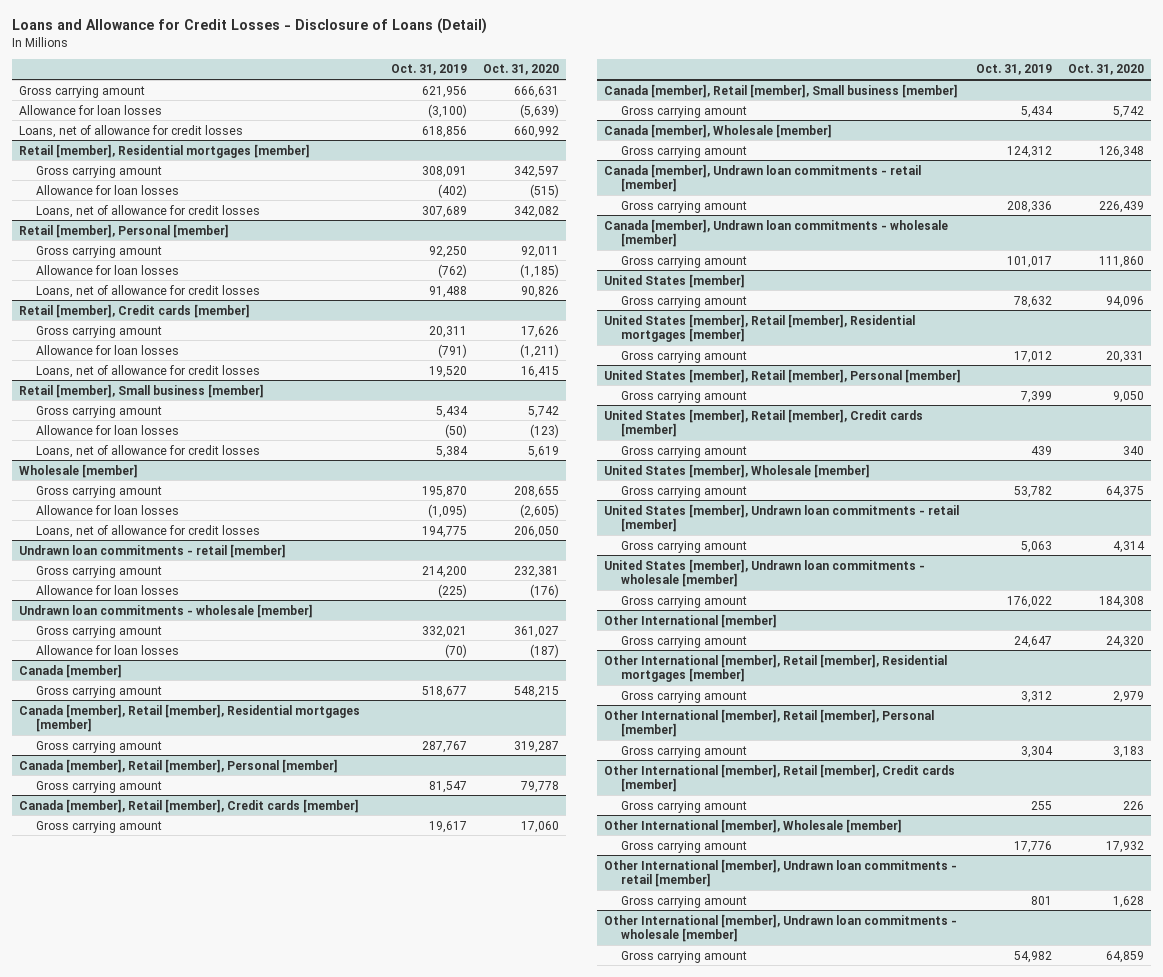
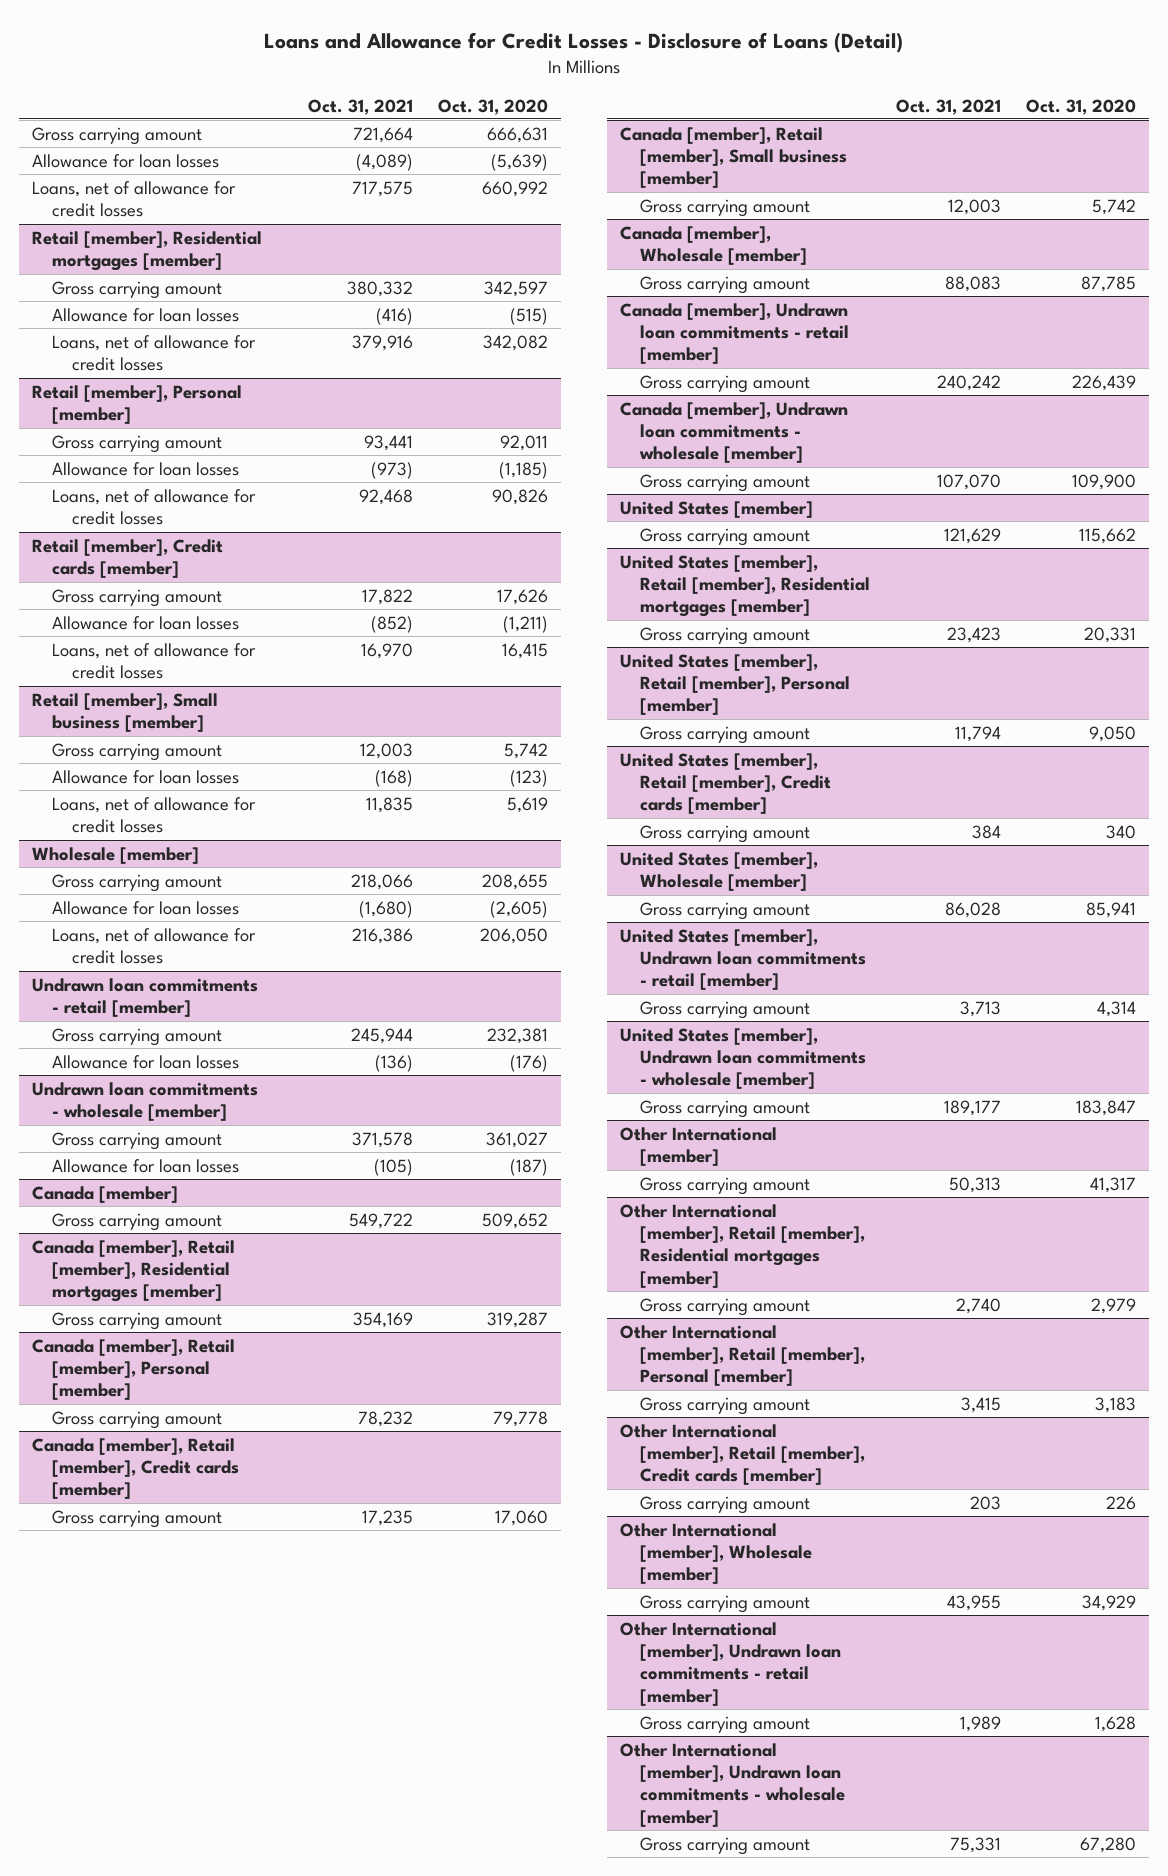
- | Oct. 31, 2019 | Oct. 31, 2020
+ | Oct. 31, 2021 | Oct. 31, 2020
@ Canada [member]
- Gross carrying amount | 518,677 | 548,215
+ Gross carrying amount | 549,722 | 509,652
@ Canada [member], Wholesale [member]
- Gross carrying amount | 124,312 | 126,348
+ Gross carrying amount | 88,083 | 87,785
@ Canada [member], Undrawn loan commitments - wholesale [member]
- Gross carrying amount | 101,017 | 111,860
+ Gross carrying amount | 107,070 | 109,900
@ United States [member]
- Gross carrying amount | 78,632 | 94,096
+ Gross carrying amount | 121,629 | 115,662
@ United States [member], Wholesale [member]
- Gross carrying amount | 53,782 | 64,375
+ Gross carrying amount | 86,028 | 85,941
@ United States [member], Undrawn loan commitments - wholesale [member]
- Gross carrying amount | 176,022 | 184,308
+ Gross carrying amount | 189,177 | 183,847
@ Other International [member]
- Gross carrying amount | 24,647 | 24,320
+ Gross carrying amount | 50,313 | 41,317
@ Other International [member], Wholesale [member]
- Gross carrying amount | 17,776 | 17,932
+ Gross carrying amount | 43,955 | 34,929
@ Other International [member], Undrawn loan commitments - wholesale [member]
- Gross carrying amount | 54,982 | 64,859
+ Gross carrying amount | 75,331 | 67,280

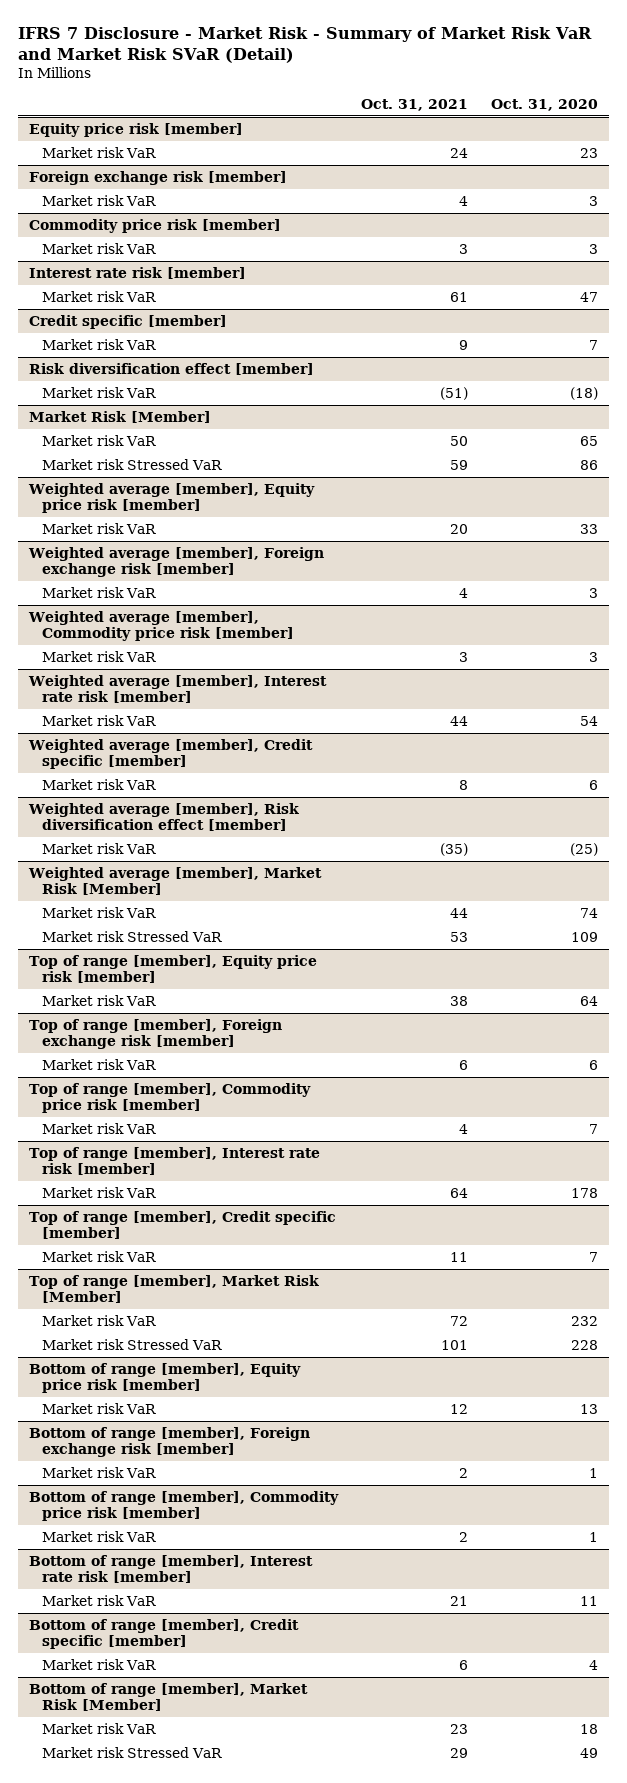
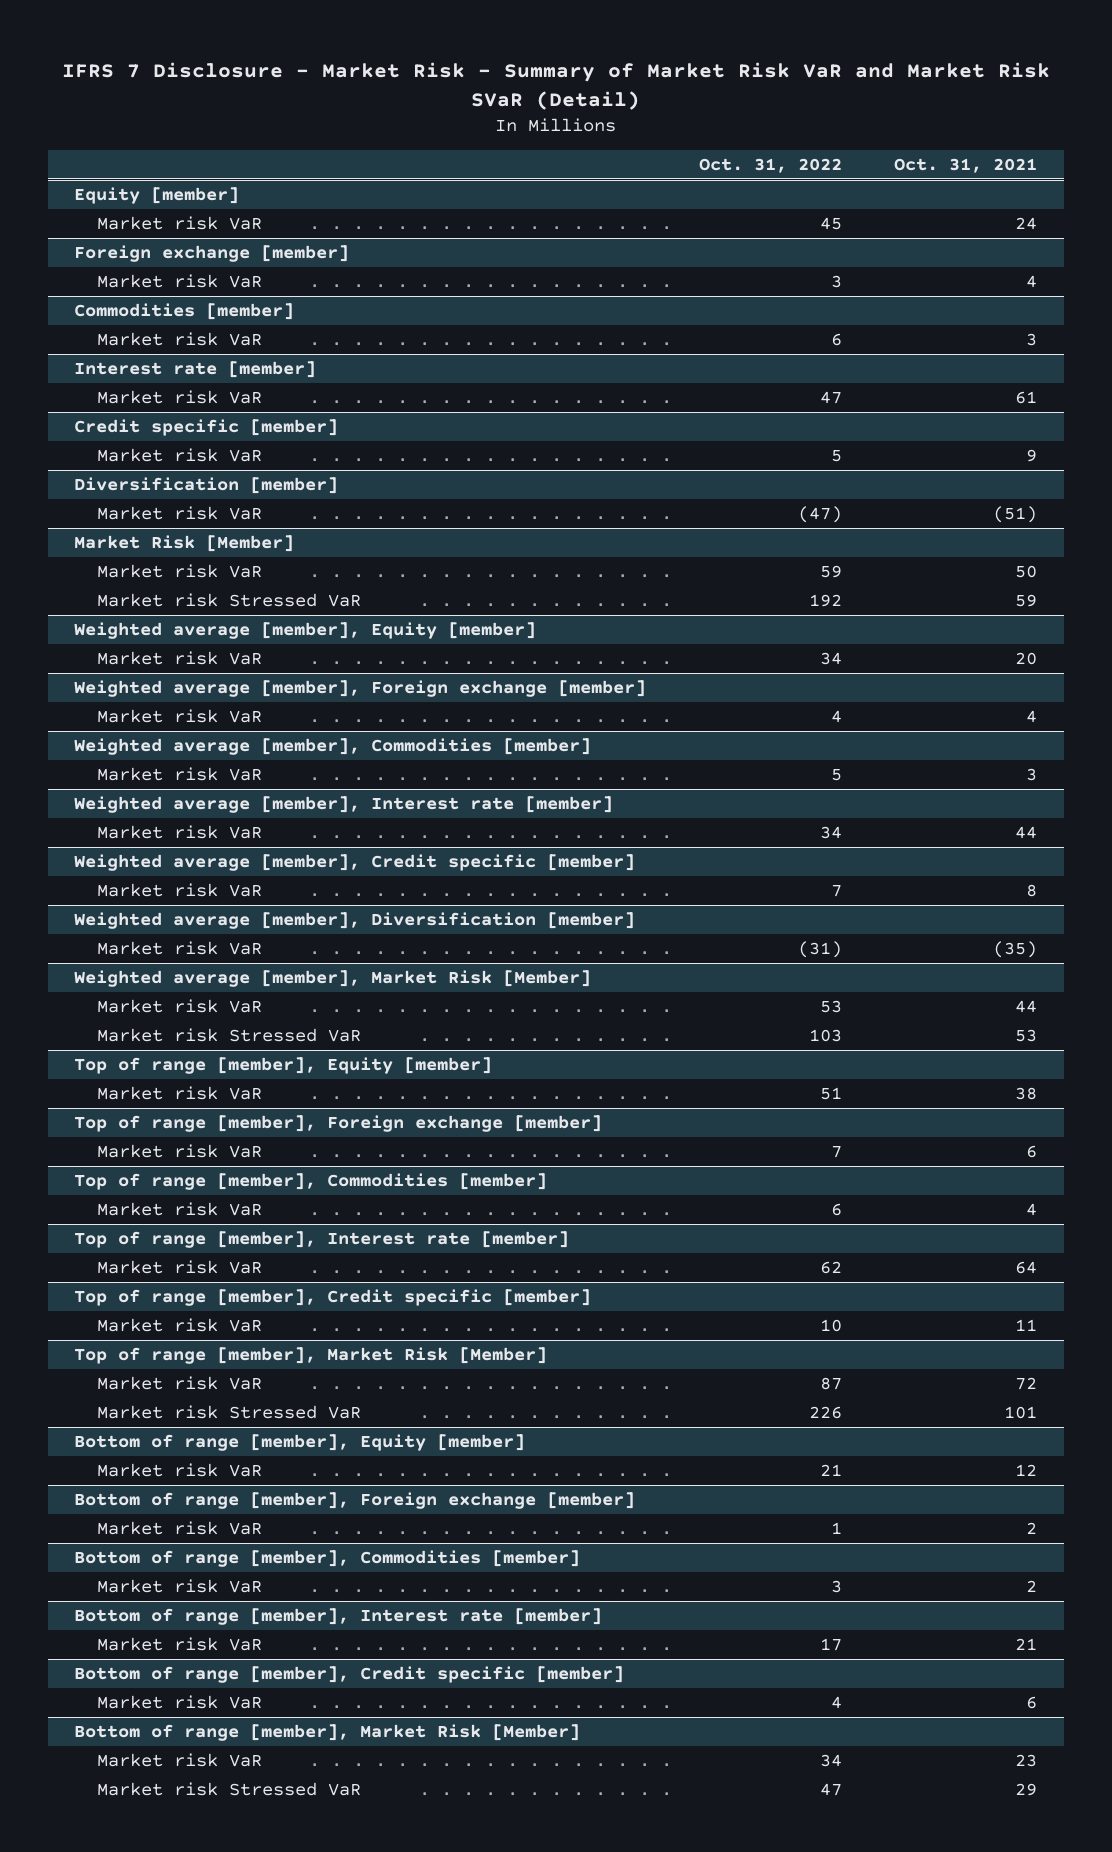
- | Oct. 31, 2021 | Oct. 31, 2020
+ | Oct. 31, 2022 | Oct. 31, 2021
- Equity price risk [member]
+ Equity [member]
- Foreign exchange risk [member]
+ Foreign exchange [member]
- Commodity price risk [member]
+ Commodities [member]
- Interest rate risk [member]
+ Interest rate [member]
- Risk diversification effect [member]
+ Diversification [member]
- Weighted average [member], Equity price risk [member]
+ Weighted average [member], Equity [member]
- Weighted average [member], Foreign exchange risk [member]
+ Weighted average [member], Foreign exchange [member]
- Weighted average [member], Commodity price risk [member]
+ Weighted average [member], Commodities [member]
- Weighted average [member], Interest rate risk [member]
+ Weighted average [member], Interest rate [member]
- Weighted average [member], Risk diversification effect [member]
+ Weighted average [member], Diversification [member]
- Top of range [member], Equity price risk [member]
+ Top of range [member], Equity [member]
- Top of range [member], Foreign exchange risk [member]
+ Top of range [member], Foreign exchange [member]
- Top of range [member], Commodity price risk [member]
+ Top of range [member], Commodities [member]
- Top of range [member], Interest rate risk [member]
+ Top of range [member], Interest rate [member]
- Bottom of range [member], Equity price risk [member]
+ Bottom of range [member], Equity [member]
- Bottom of range [member], Foreign exchange risk [member]
+ Bottom of range [member], Foreign exchange [member]
- Bottom of range [member], Commodity price risk [member]
+ Bottom of range [member], Commodities [member]
- Bottom of range [member], Interest rate risk [member]
+ Bottom of range [member], Interest rate [member]

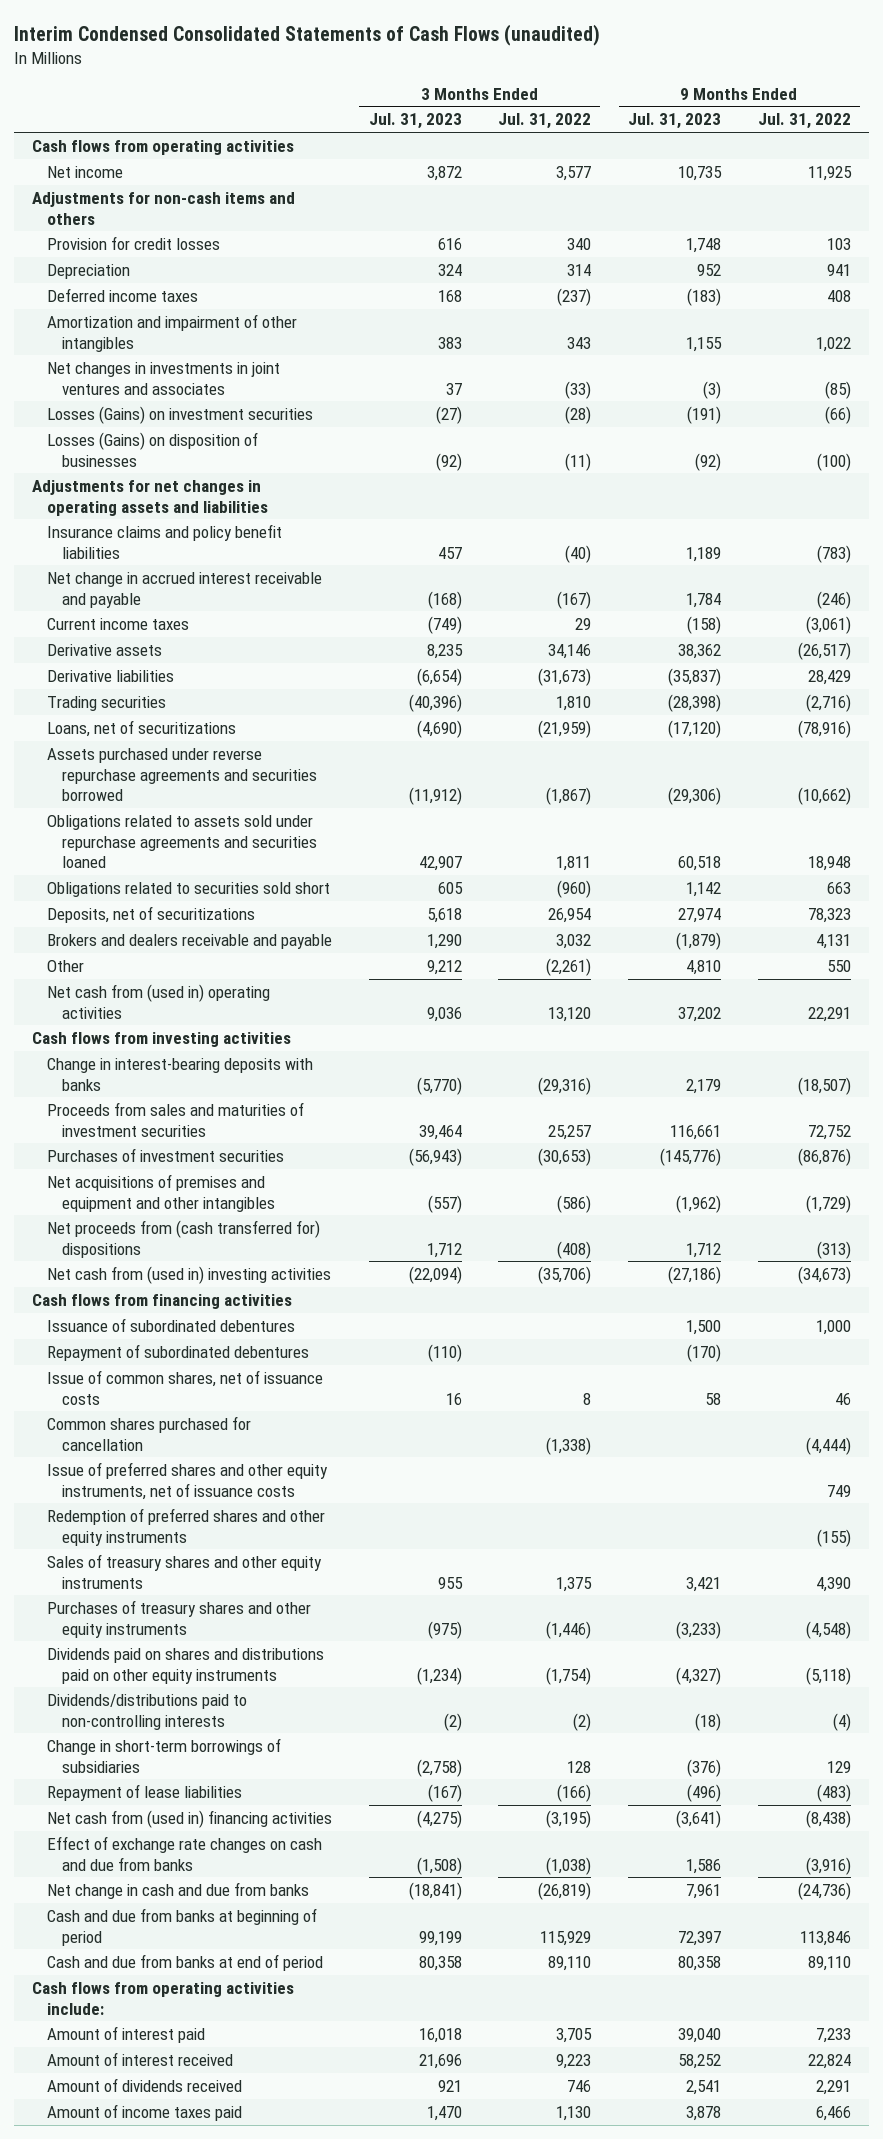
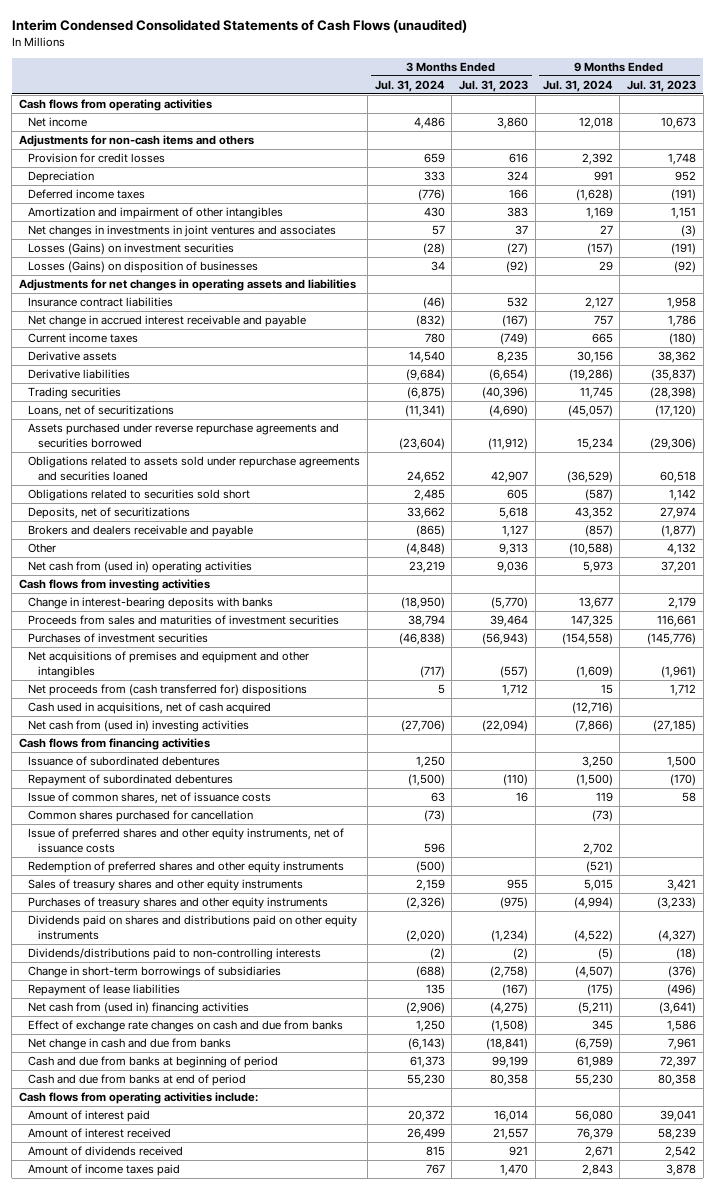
- | 3 Months Ended Jul. 31, 2023 | 3 Months Ended Jul. 31, 2022 | 9 Months Ended Jul. 31, 2023 | 9 Months Ended Jul. 31, 2022
+ | 3 Months Ended Jul. 31, 2024 | 3 Months Ended Jul. 31, 2023 | 9 Months Ended Jul. 31, 2024 | 9 Months Ended Jul. 31, 2023
- Net income | 3,872 | 3,577 | 10,735 | 11,925
+ Net income | 4,486 | 3,860 | 12,018 | 10,673
- Deferred income taxes | 168 | (237) | (183) | 408
- Amortization and impairment of other intangibles | 383 | 343 | 1,155 | 1,022
+ Deferred income taxes | (776) | 166 | (1,628) | (191)
+ Amortization and impairment of other intangibles | 430 | 383 | 1,169 | 1,151
- Insurance claims and policy benefit liabilities | 457 | (40) | 1,189 | (783)
- Net change in accrued interest receivable and payable | (168) | (167) | 1,784 | (246)
- Current income taxes | (749) | 29 | (158) | (3,061)
+ Insurance contract liabilities | (46) | 532 | 2,127 | 1,958
+ Net change in accrued interest receivable and payable | (832) | (167) | 757 | 1,786
+ Current income taxes | 780 | (749) | 665 | (180)
- Brokers and dealers receivable and payable | 1,290 | 3,032 | (1,879) | 4,131
- Other | 9,212 | (2,261) | 4,810 | 550
- Net cash from (used in) operating activities | 9,036 | 13,120 | 37,202 | 22,291
+ Brokers and dealers receivable and payable | (865) | 1,127 | (857) | (1,877)
+ Other | (4,848) | 9,313 | (10,588) | 4,132
+ Net cash from (used in) operating activities | 23,219 | 9,036 | 5,973 | 37,201
- Net acquisitions of premises and equipment and other intangibles | (557) | (586) | (1,962) | (1,729)
+ Net acquisitions of premises and equipment and other intangibles | (717) | (557) | (1,609) | (1,961)
- Net cash from (used in) investing activities | (22,094) | (35,706) | (27,186) | (34,673)
+ Cash used in acquisitions, net of cash acquired | | | (12,716) |
+ Net cash from (used in) investing activities | (27,706) | (22,094) | (7,866) | (27,185)
- Amount of interest paid | 16,018 | 3,705 | 39,040 | 7,233
- Amount of interest received | 21,696 | 9,223 | 58,252 | 22,824
- Amount of dividends received | 921 | 746 | 2,541 | 2,291
+ Amount of interest paid | 20,372 | 16,014 | 56,080 | 39,041
+ Amount of interest received | 26,499 | 21,557 | 76,379 | 58,239
+ Amount of dividends received | 815 | 921 | 2,671 | 2,542

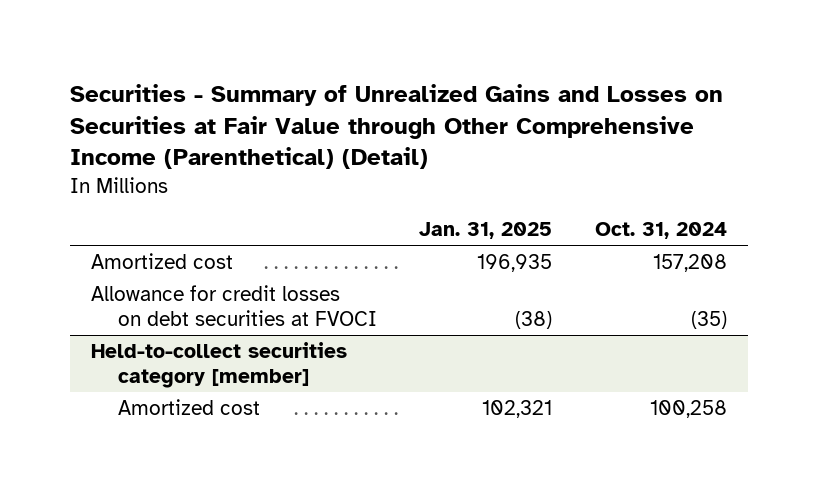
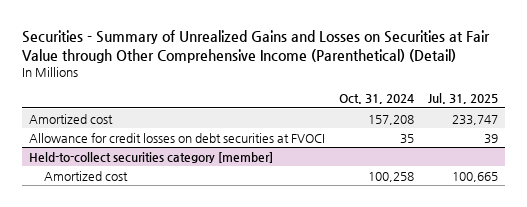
- | Jan. 31, 2025 | Oct. 31, 2024
+ | Oct. 31, 2024 | Jul. 31, 2025
- Allowance for credit losses on debt securities at FVOCI | (38) | (35)
+ Allowance for credit losses on debt securities at FVOCI | 35 | 39

